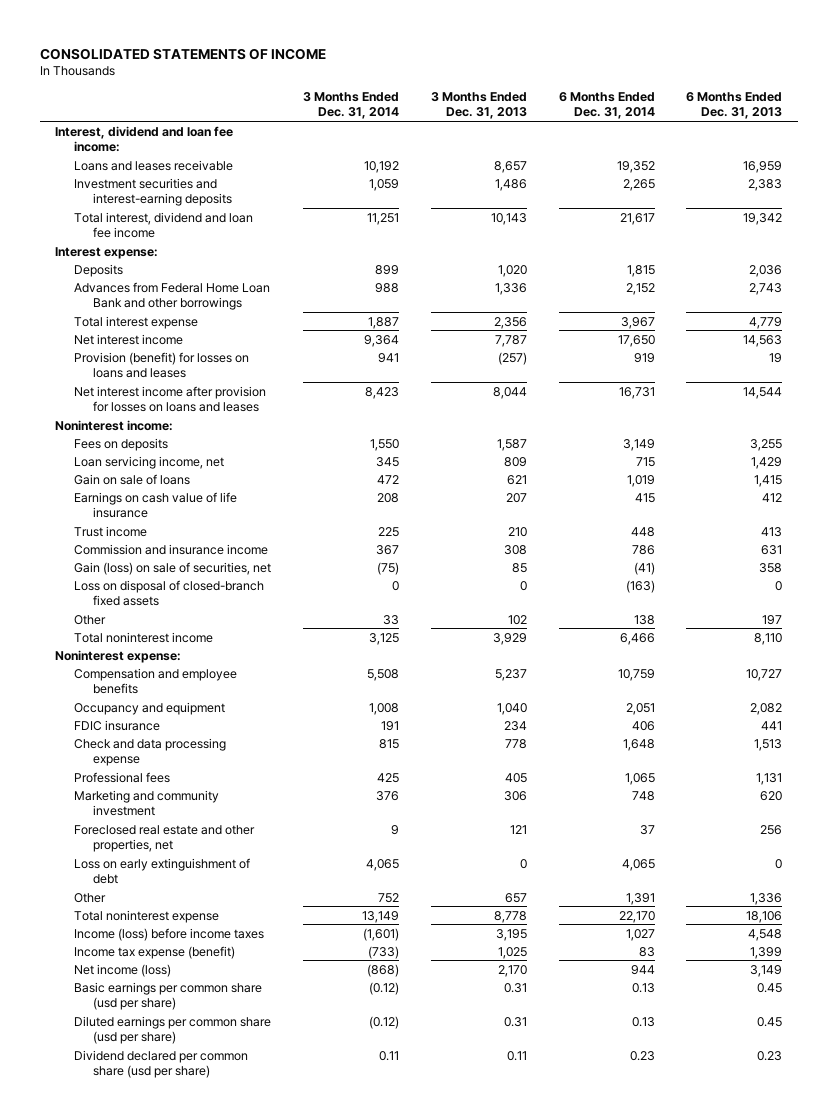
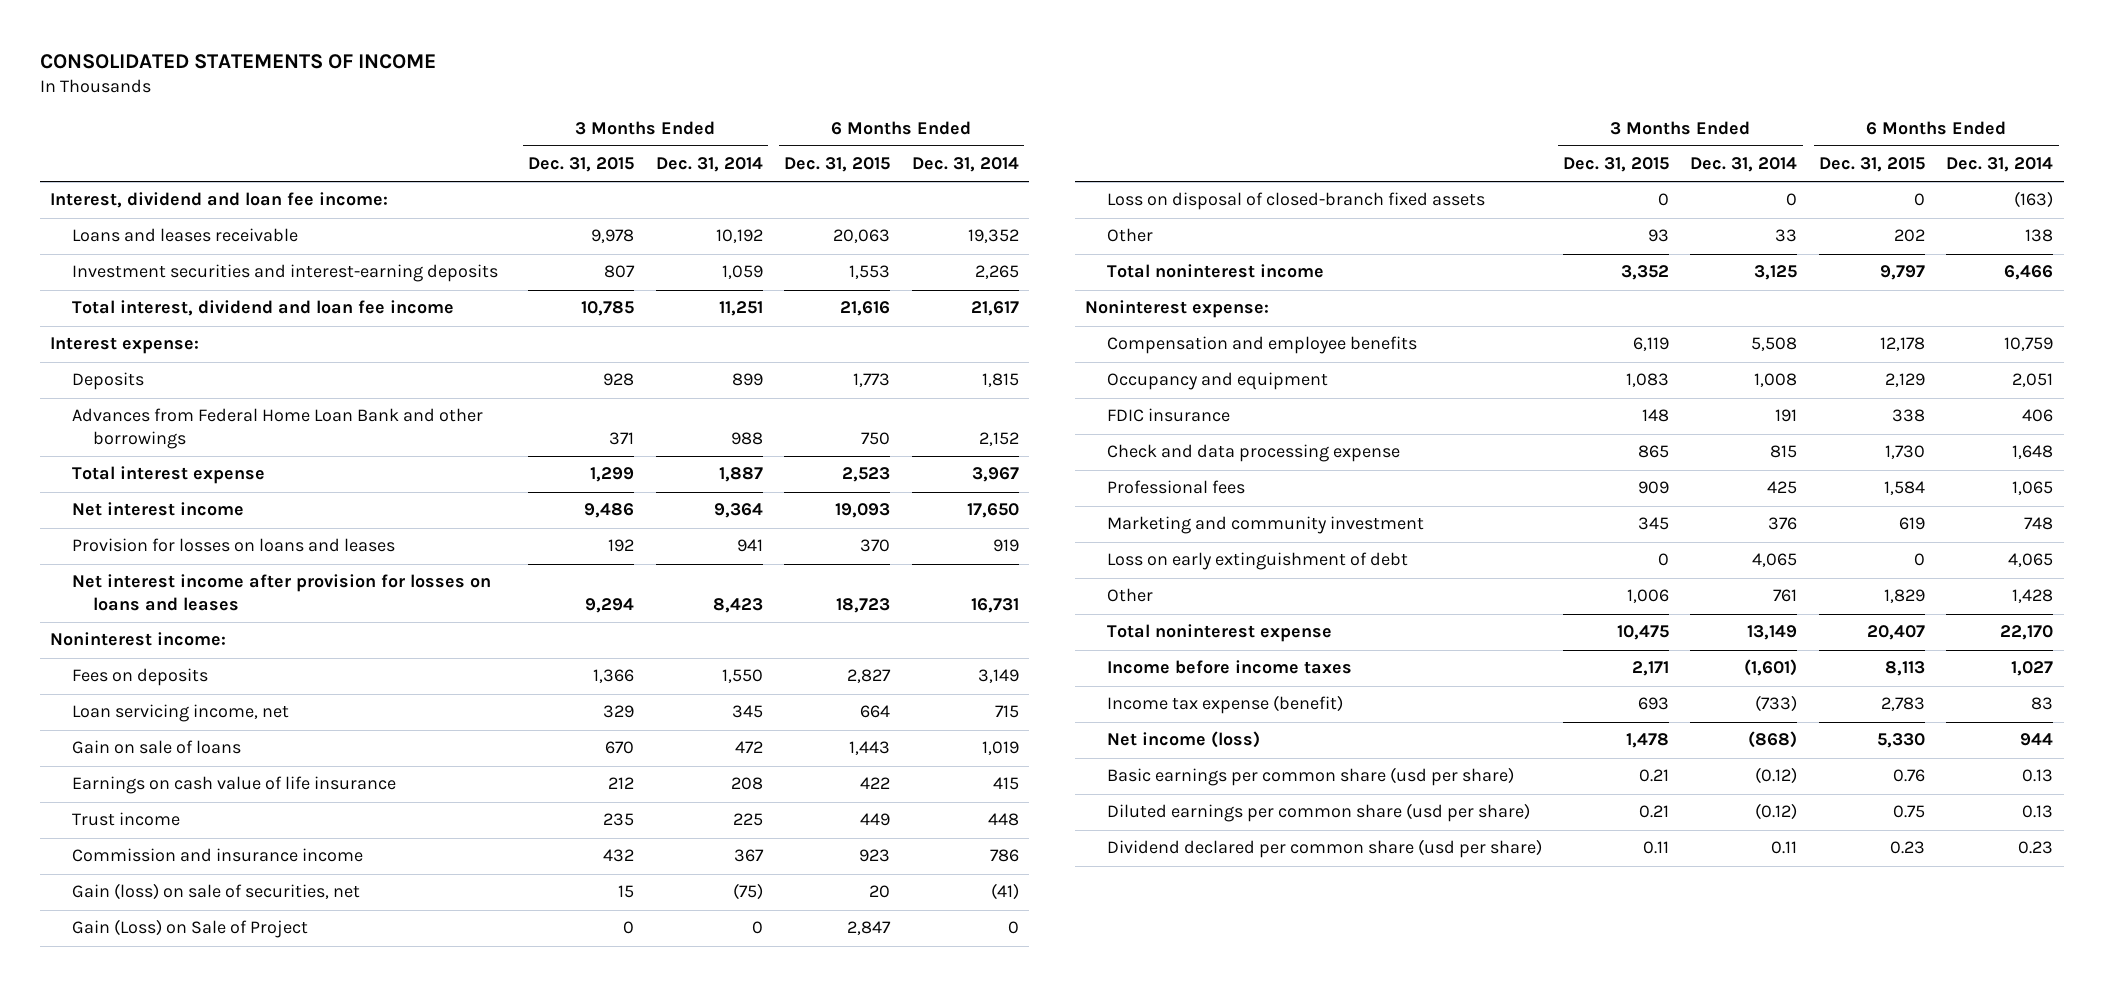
- | 3 Months Ended Dec. 31, 2014 | 3 Months Ended Dec. 31, 2013 | 6 Months Ended Dec. 31, 2014 | 6 Months Ended Dec. 31, 2013
+ | 3 Months Ended Dec. 31, 2015 | 3 Months Ended Dec. 31, 2014 | 6 Months Ended Dec. 31, 2015 | 6 Months Ended Dec. 31, 2014
- Provision (benefit) for losses on loans and leases | 941 | (257) | 919 | 19
+ Provision for losses on loans and leases | 192 | 941 | 370 | 919
+ Gain (Loss) on Sale of Project | 0 | 0 | 2,847 | 0
- Foreclosed real estate and other properties, net | 9 | 121 | 37 | 256
- Other | 752 | 657 | 1,391 | 1,336
+ Other | 1,006 | 761 | 1,829 | 1,428
- Income (loss) before income taxes | (1,601) | 3,195 | 1,027 | 4,548
+ Income before income taxes | 2,171 | (1,601) | 8,113 | 1,027

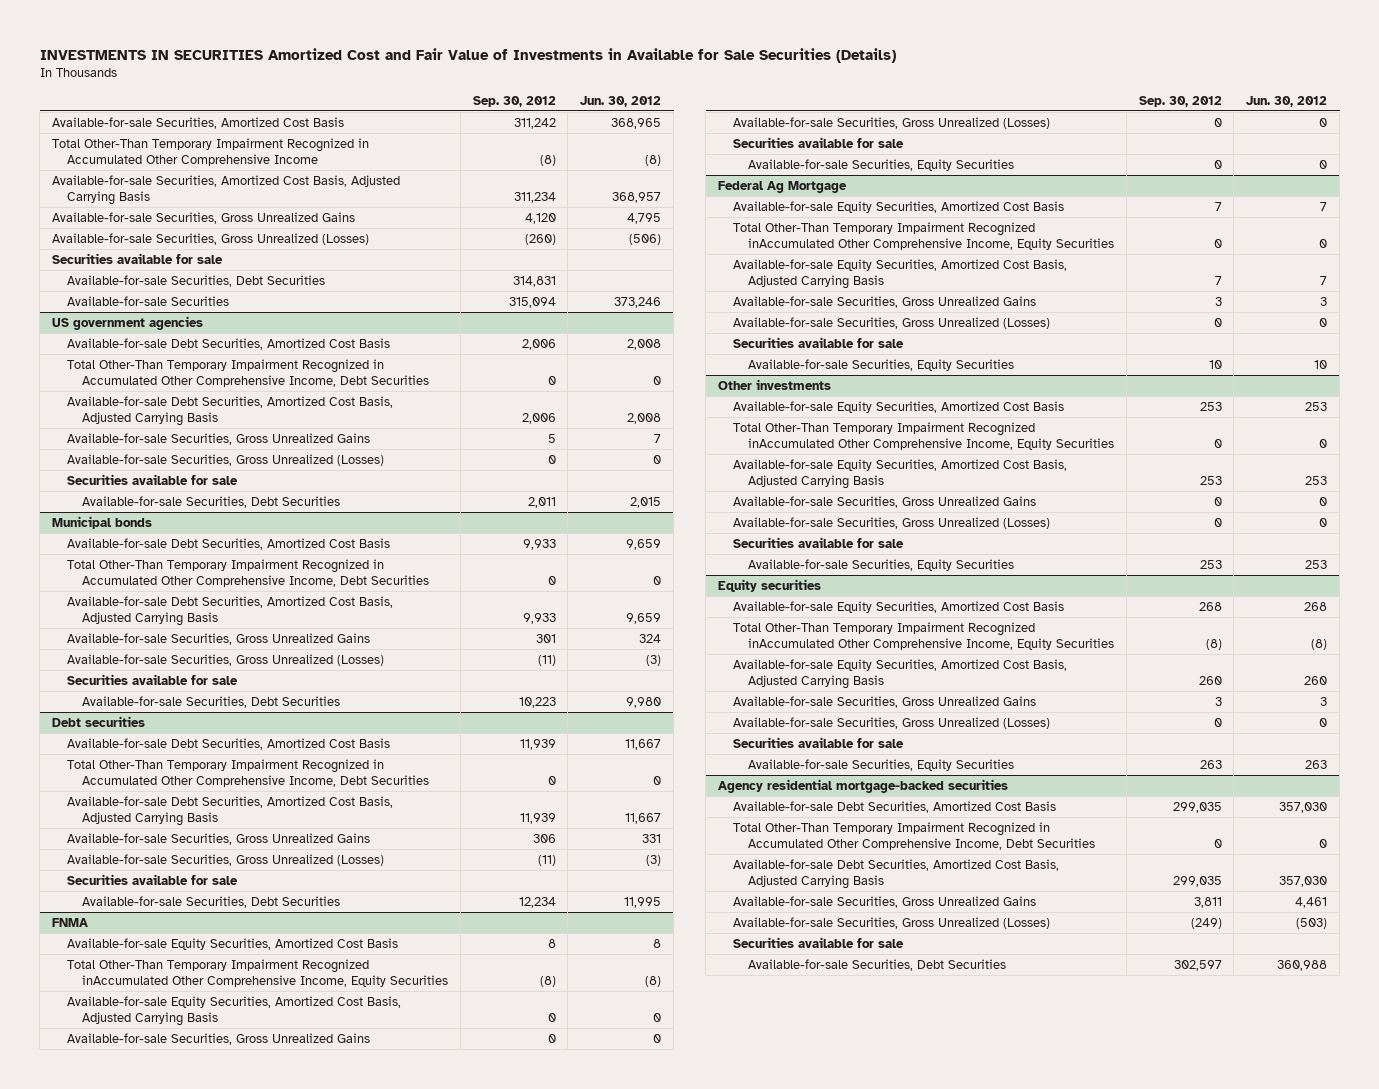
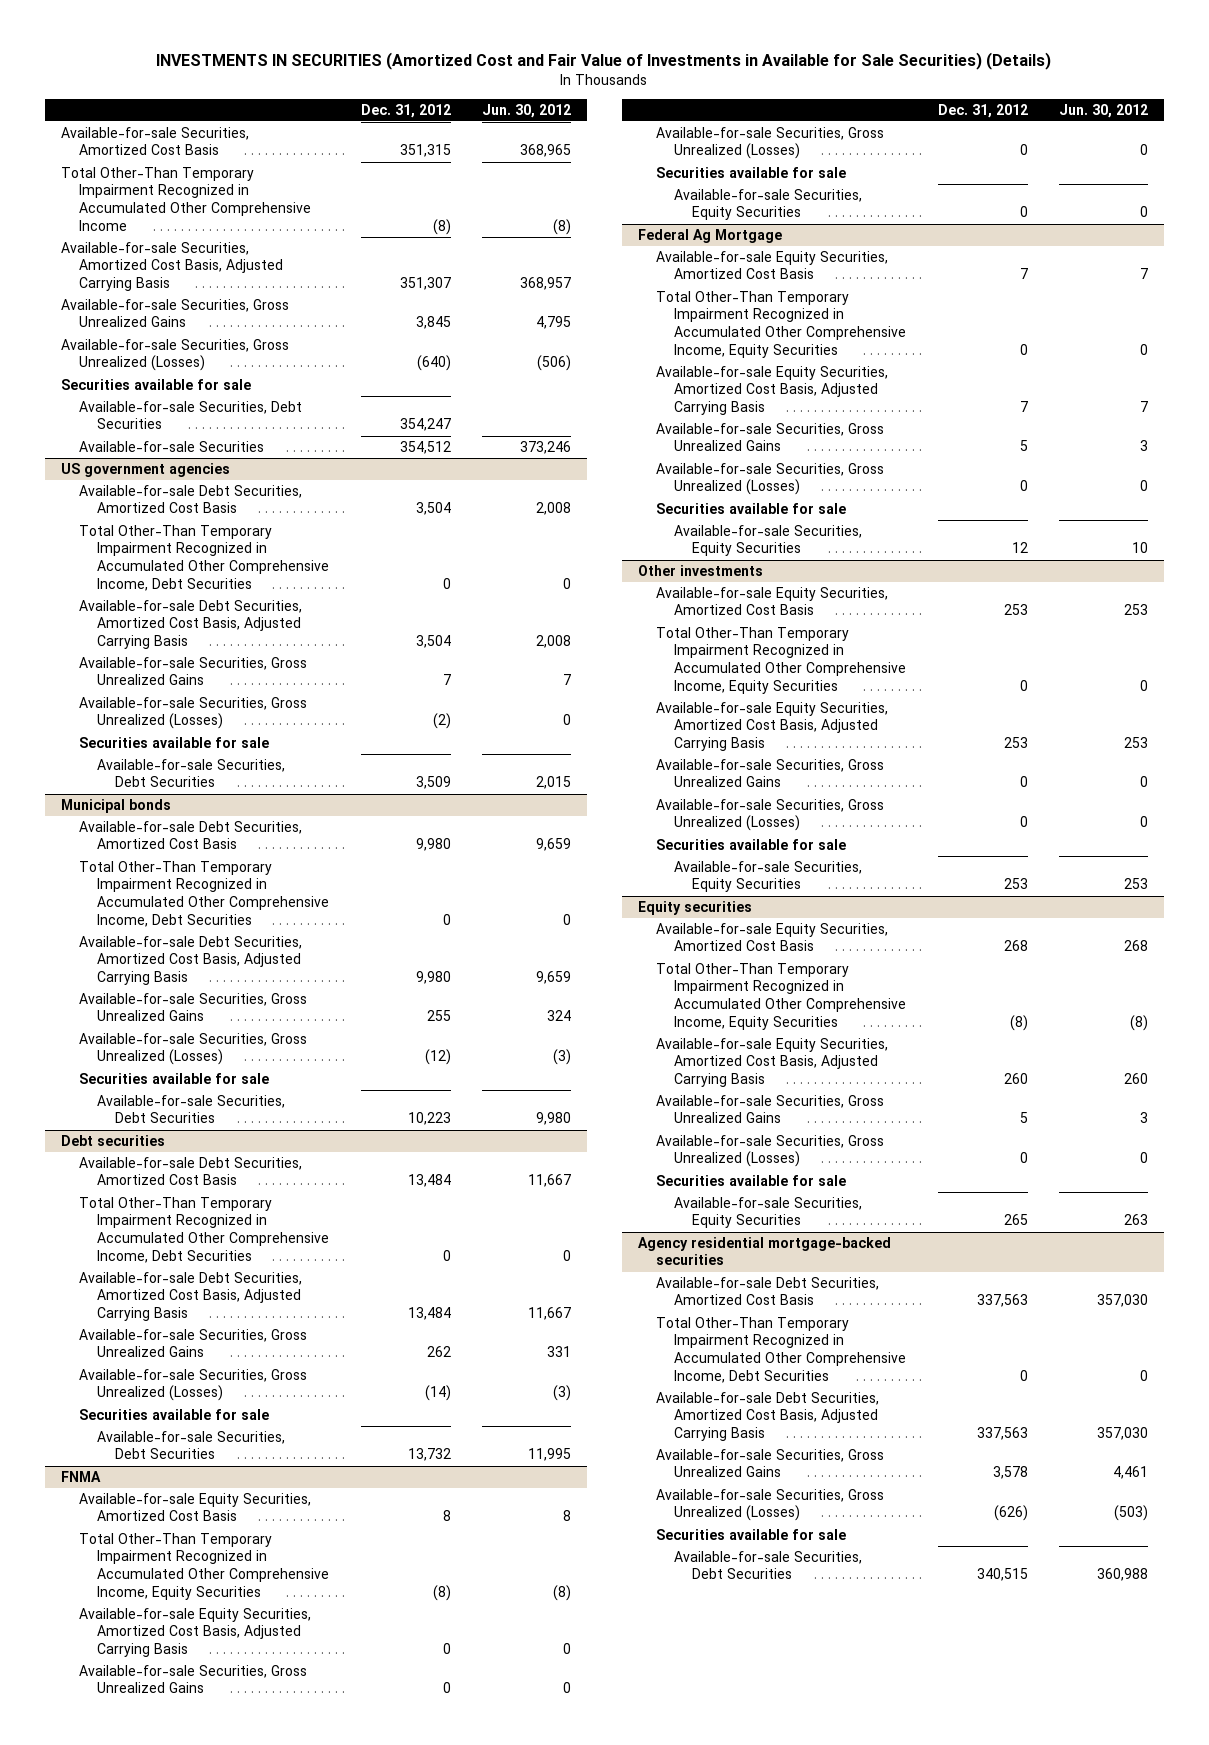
- INVESTMENTS IN SECURITIES Amortized Cost and Fair Value of Investments in Available for Sale Securities (Details)
+ INVESTMENTS IN SECURITIES (Amortized Cost and Fair Value of Investments in Available for Sale Securities) (Details)
- | Sep. 30, 2012 | Jun. 30, 2012
+ | Dec. 31, 2012 | Jun. 30, 2012
@ FNMA
- Total Other-Than Temporary Impairment Recognized inAccumulated Other Comprehensive Income, Equity Securities | (8) | (8)
+ Total Other-Than Temporary Impairment Recognized in Accumulated Other Comprehensive Income, Equity Securities | (8) | (8)
@ Federal Ag Mortgage
- Total Other-Than Temporary Impairment Recognized inAccumulated Other Comprehensive Income, Equity Securities | 0 | 0
+ Total Other-Than Temporary Impairment Recognized in Accumulated Other Comprehensive Income, Equity Securities | 0 | 0
@ Other investments
- Total Other-Than Temporary Impairment Recognized inAccumulated Other Comprehensive Income, Equity Securities | 0 | 0
+ Total Other-Than Temporary Impairment Recognized in Accumulated Other Comprehensive Income, Equity Securities | 0 | 0
@ Equity securities
- Total Other-Than Temporary Impairment Recognized inAccumulated Other Comprehensive Income, Equity Securities | (8) | (8)
+ Total Other-Than Temporary Impairment Recognized in Accumulated Other Comprehensive Income, Equity Securities | (8) | (8)

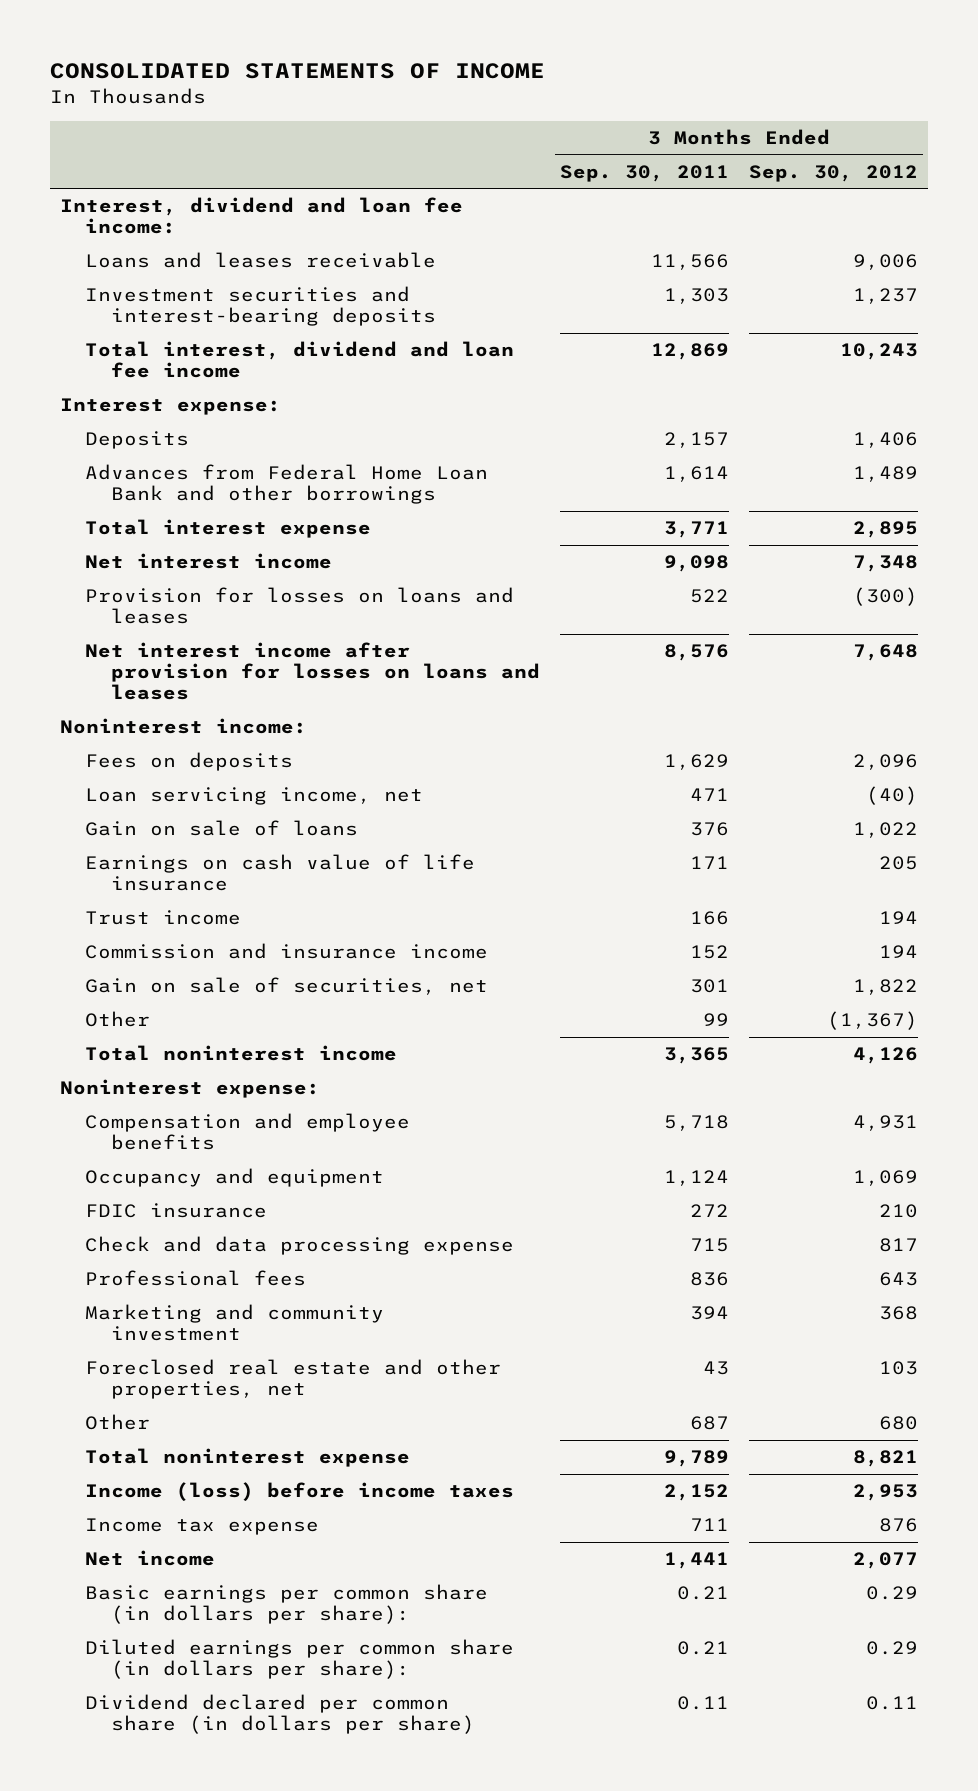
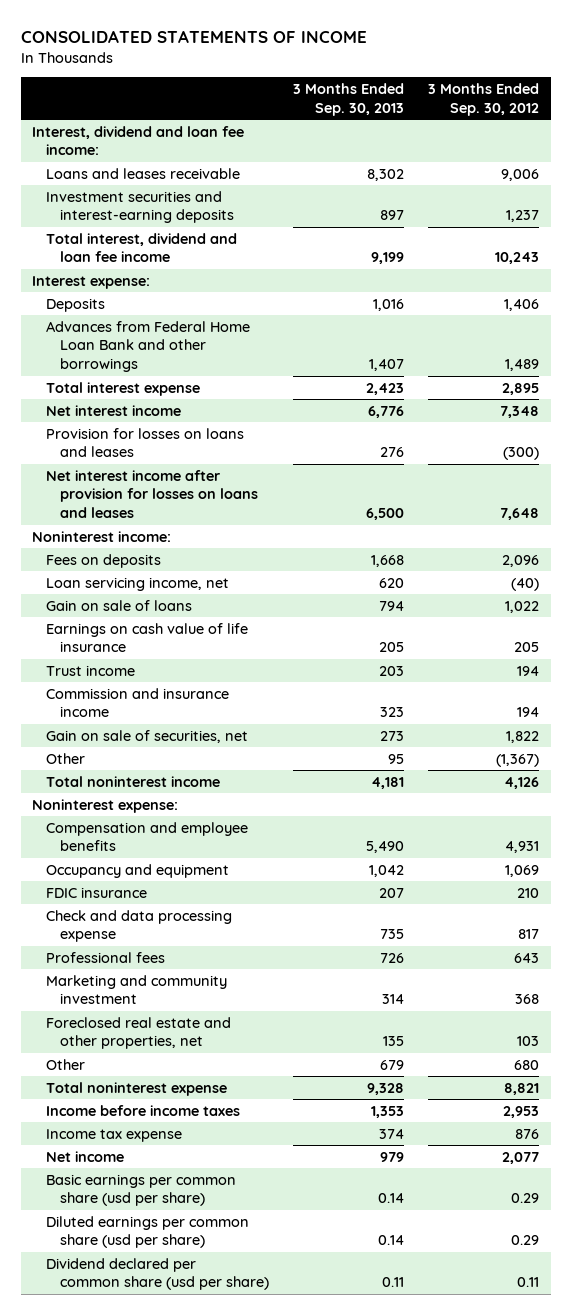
- | 3 Months Ended Sep. 30, 2011 | 3 Months Ended Sep. 30, 2012
+ | 3 Months Ended Sep. 30, 2013 | 3 Months Ended Sep. 30, 2012
- Investment securities and interest-bearing deposits | 1,303 | 1,237
+ Investment securities and interest-earning deposits | 897 | 1,237
- Income (loss) before income taxes | 2,152 | 2,953
+ Income before income taxes | 1,353 | 2,953
- Basic earnings per common share (in dollars per share): | 0.21 | 0.29
- Diluted earnings per common share (in dollars per share): | 0.21 | 0.29
- Dividend declared per common share (in dollars per share) | 0.11 | 0.11
+ Basic earnings per common share (usd per share) | 0.14 | 0.29
+ Diluted earnings per common share (usd per share) | 0.14 | 0.29
+ Dividend declared per common share (usd per share) | 0.11 | 0.11

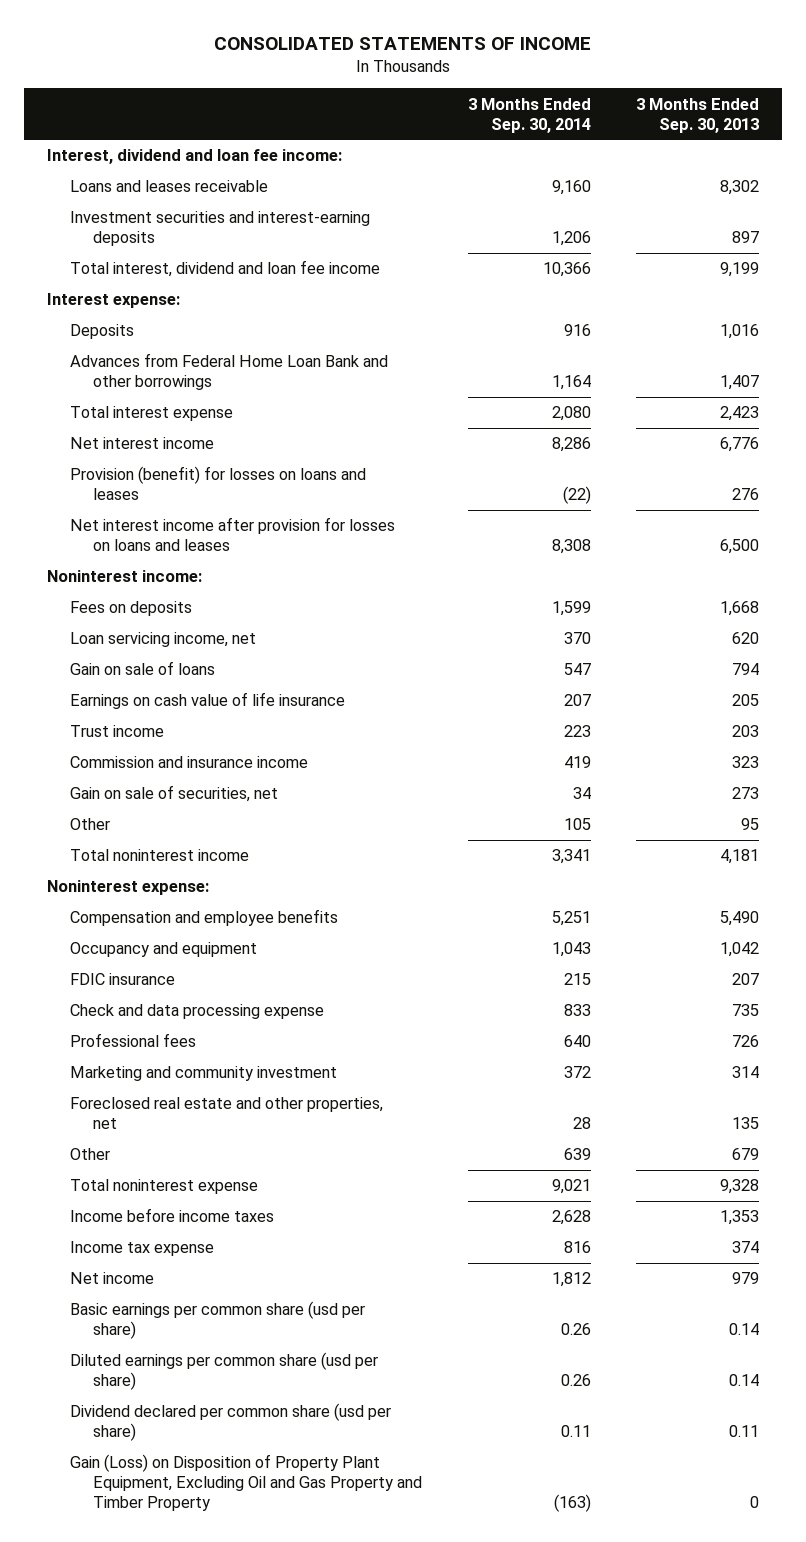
- | 3 Months Ended Sep. 30, 2013 | 3 Months Ended Sep. 30, 2012
+ | 3 Months Ended Sep. 30, 2014 | 3 Months Ended Sep. 30, 2013
- Provision for losses on loans and leases | 276 | (300)
+ Provision (benefit) for losses on loans and leases | (22) | 276
+ Gain (Loss) on Disposition of Property Plant Equipment, Excluding Oil and Gas Property and Timber Property | (163) | 0

